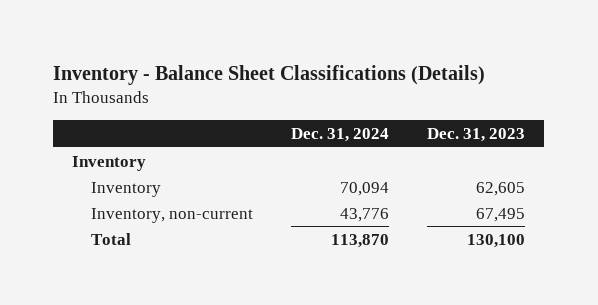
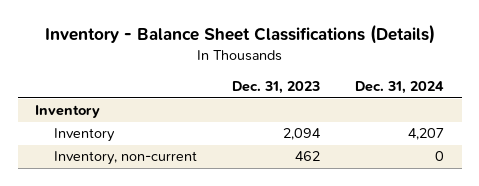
- | Dec. 31, 2024 | Dec. 31, 2023
+ | Dec. 31, 2023 | Dec. 31, 2024
- Inventory | 70,094 | 62,605
- Inventory, non-current | 43,776 | 67,495
- Total | 113,870 | 130,100
+ Inventory | 2,094 | 4,207
+ Inventory, non-current | 462 | 0

